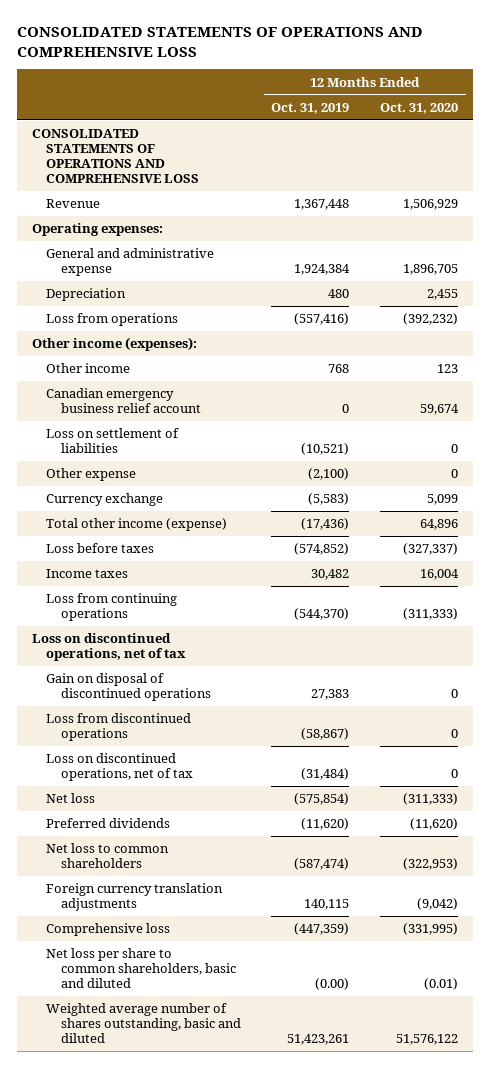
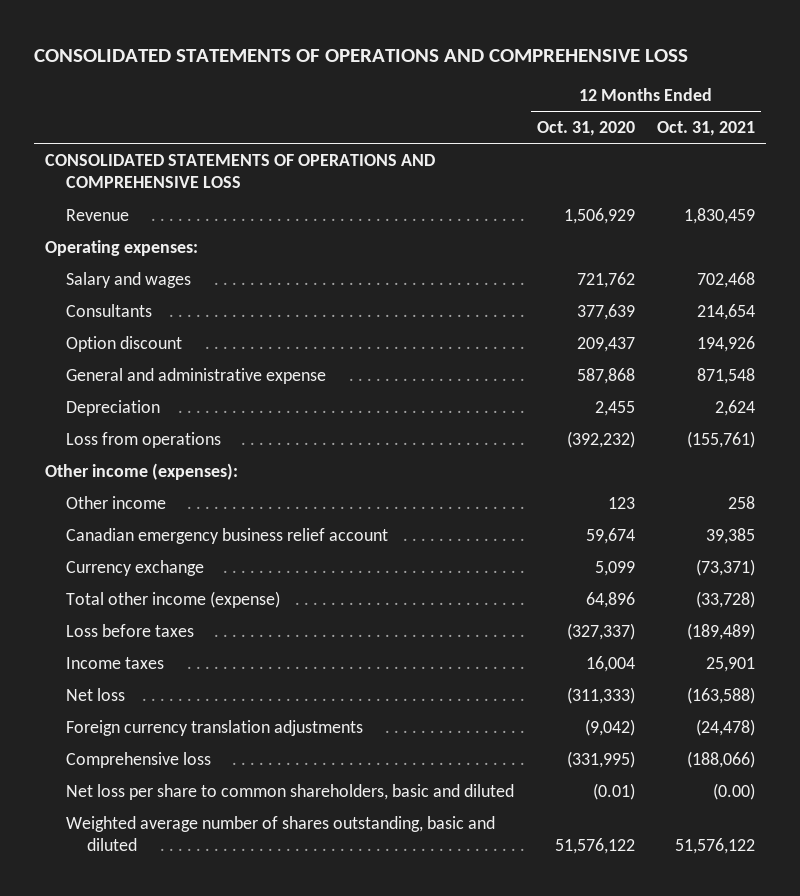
- | 12 Months Ended Oct. 31, 2019 | 12 Months Ended Oct. 31, 2020
+ | 12 Months Ended Oct. 31, 2020 | 12 Months Ended Oct. 31, 2021
- General and administrative expense | 1,924,384 | 1,896,705
+ Salary and wages | 721,762 | 702,468
+ Consultants | 377,639 | 214,654
+ Option discount | 209,437 | 194,926
+ General and administrative expense | 587,868 | 871,548
- Loss on settlement of liabilities | (10,521) | 0
- Other expense | (2,100) | 0
- Loss from continuing operations | (544,370) | (311,333)
- Loss on discontinued operations, net of tax
- Gain on disposal of discontinued operations | 27,383 | 0
- Loss from discontinued operations | (58,867) | 0
- Loss on discontinued operations, net of tax | (31,484) | 0
- Preferred dividends | (11,620) | (11,620)
- Net loss to common shareholders | (587,474) | (322,953)

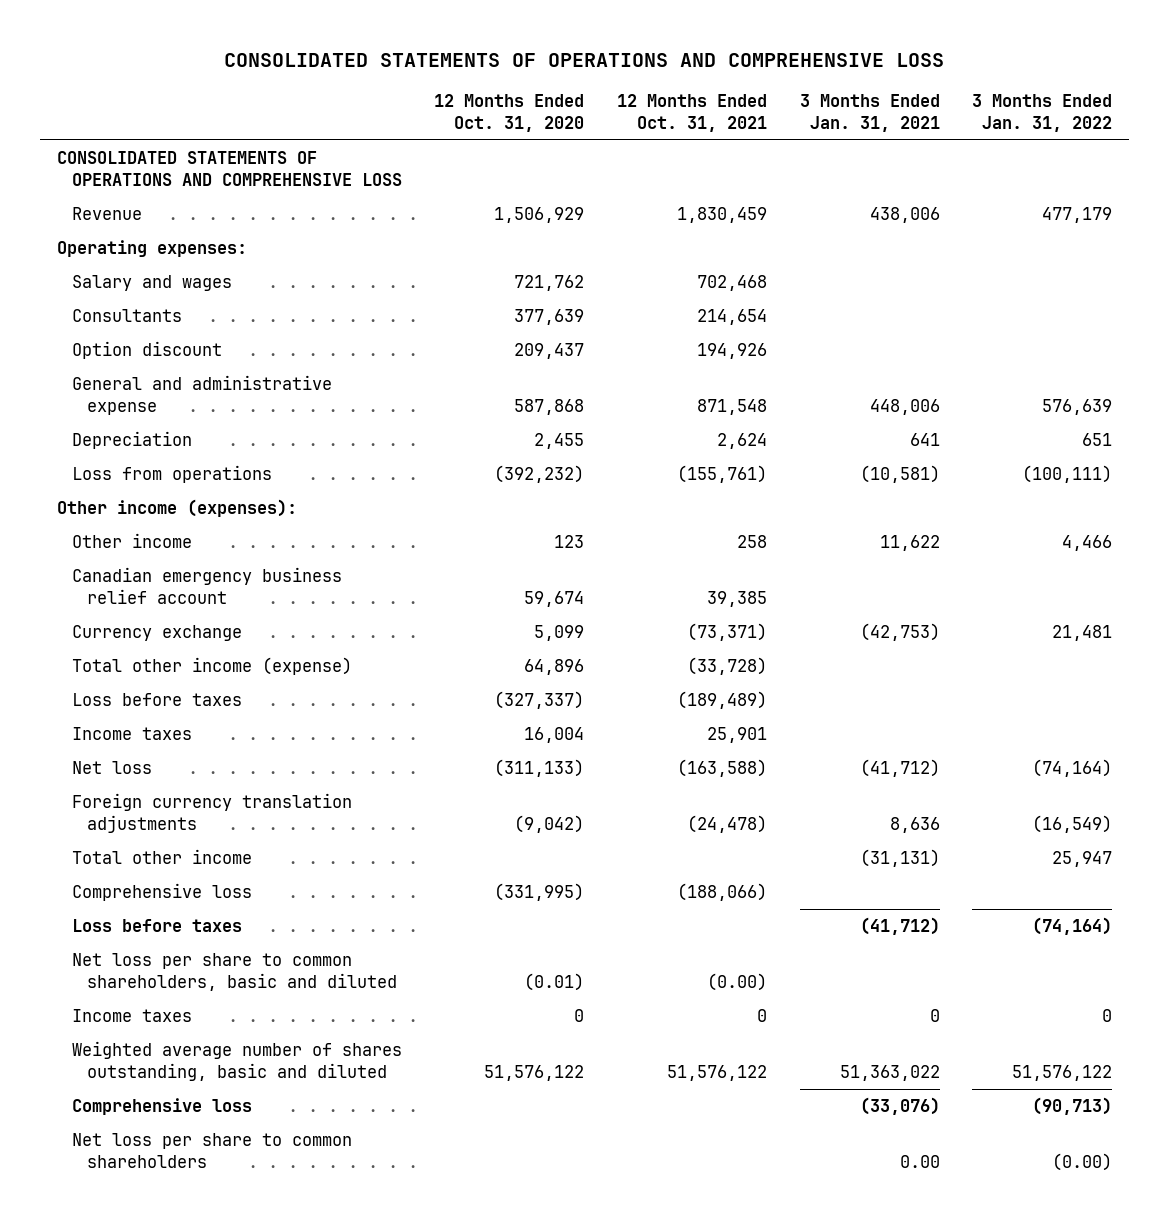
- | 12 Months Ended Oct. 31, 2020 | 12 Months Ended Oct. 31, 2021
+ | 12 Months Ended Oct. 31, 2020 | 12 Months Ended Oct. 31, 2021 | 3 Months Ended Jan. 31, 2021 | 3 Months Ended Jan. 31, 2022
- Net loss | (311,333) | (163,588)
+ Net loss | (311,133) | (163,588) | (41,712) | (74,164)
+ Total other income | | | (31,131) | 25,947
+ Loss before taxes | | | (41,712) | (74,164)
+ Income taxes | 0 | 0 | 0 | 0
+ Comprehensive loss | | | (33,076) | (90,713)
+ Net loss per share to common shareholders | | | 0.00 | (0.00)

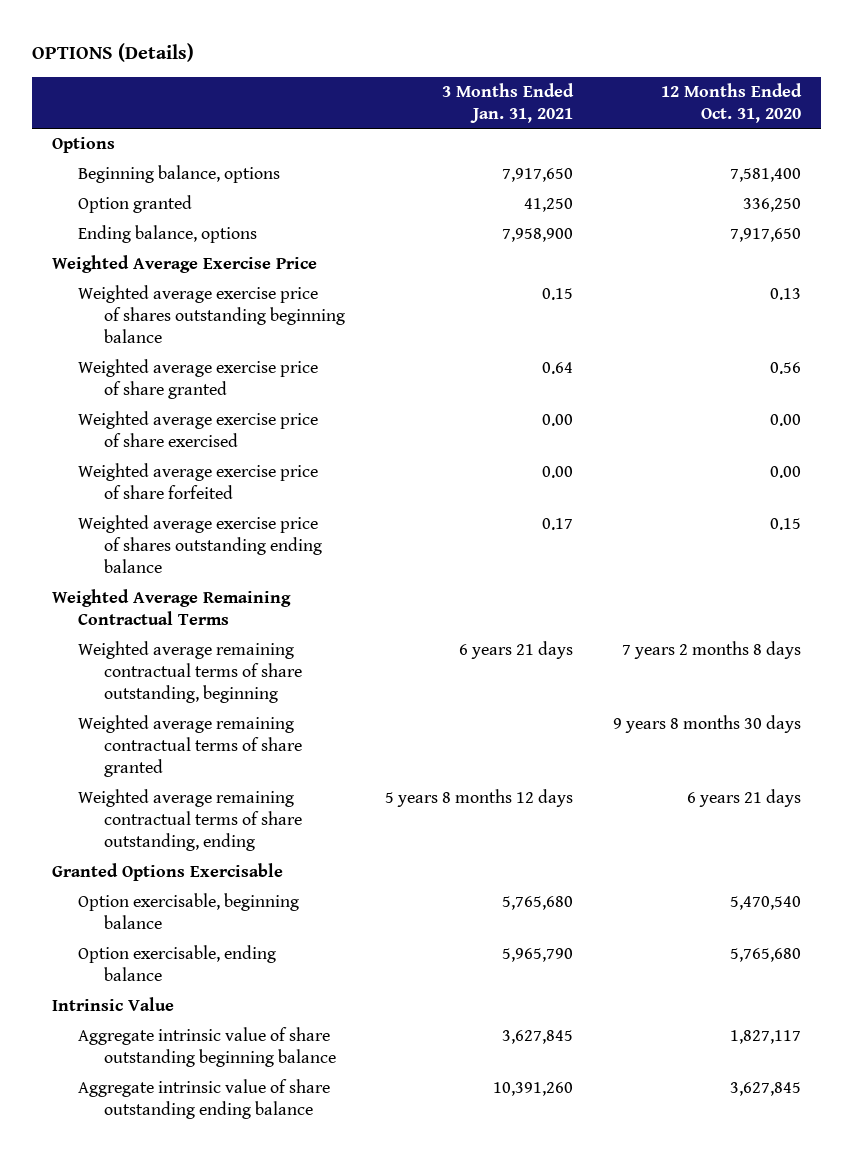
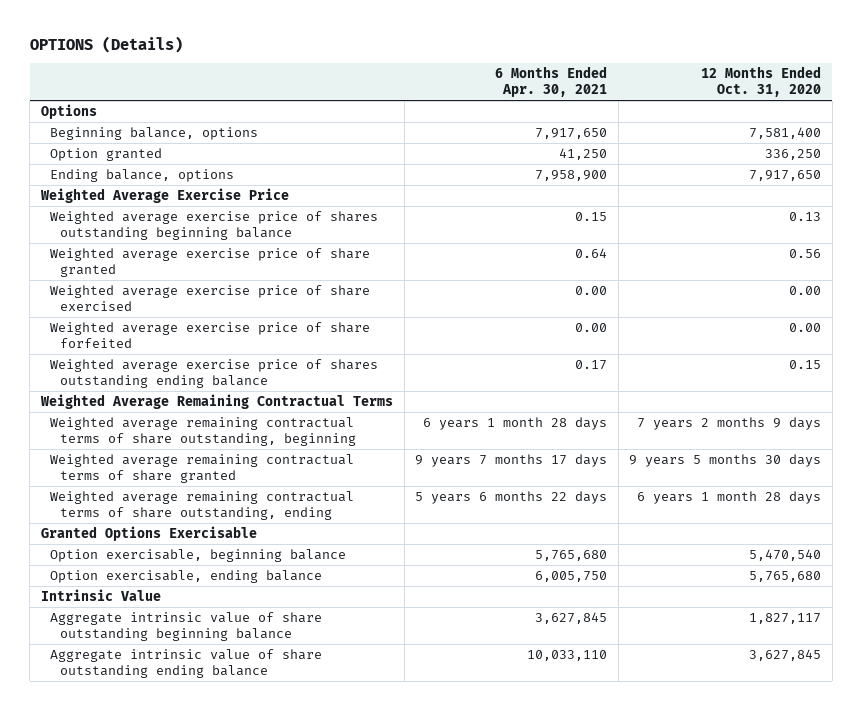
- | 3 Months Ended Jan. 31, 2021 | 12 Months Ended Oct. 31, 2020
+ | 6 Months Ended Apr. 30, 2021 | 12 Months Ended Oct. 31, 2020
- Weighted average remaining contractual terms of share outstanding, beginning | 6 years 21 days | 7 years 2 months 8 days
- Weighted average remaining contractual terms of share granted | | 9 years 8 months 30 days
- Weighted average remaining contractual terms of share outstanding, ending | 5 years 8 months 12 days | 6 years 21 days
+ Weighted average remaining contractual terms of share outstanding, beginning | 6 years 1 month 28 days | 7 years 2 months 9 days
+ Weighted average remaining contractual terms of share granted | 9 years 7 months 17 days | 9 years 5 months 30 days
+ Weighted average remaining contractual terms of share outstanding, ending | 5 years 6 months 22 days | 6 years 1 month 28 days

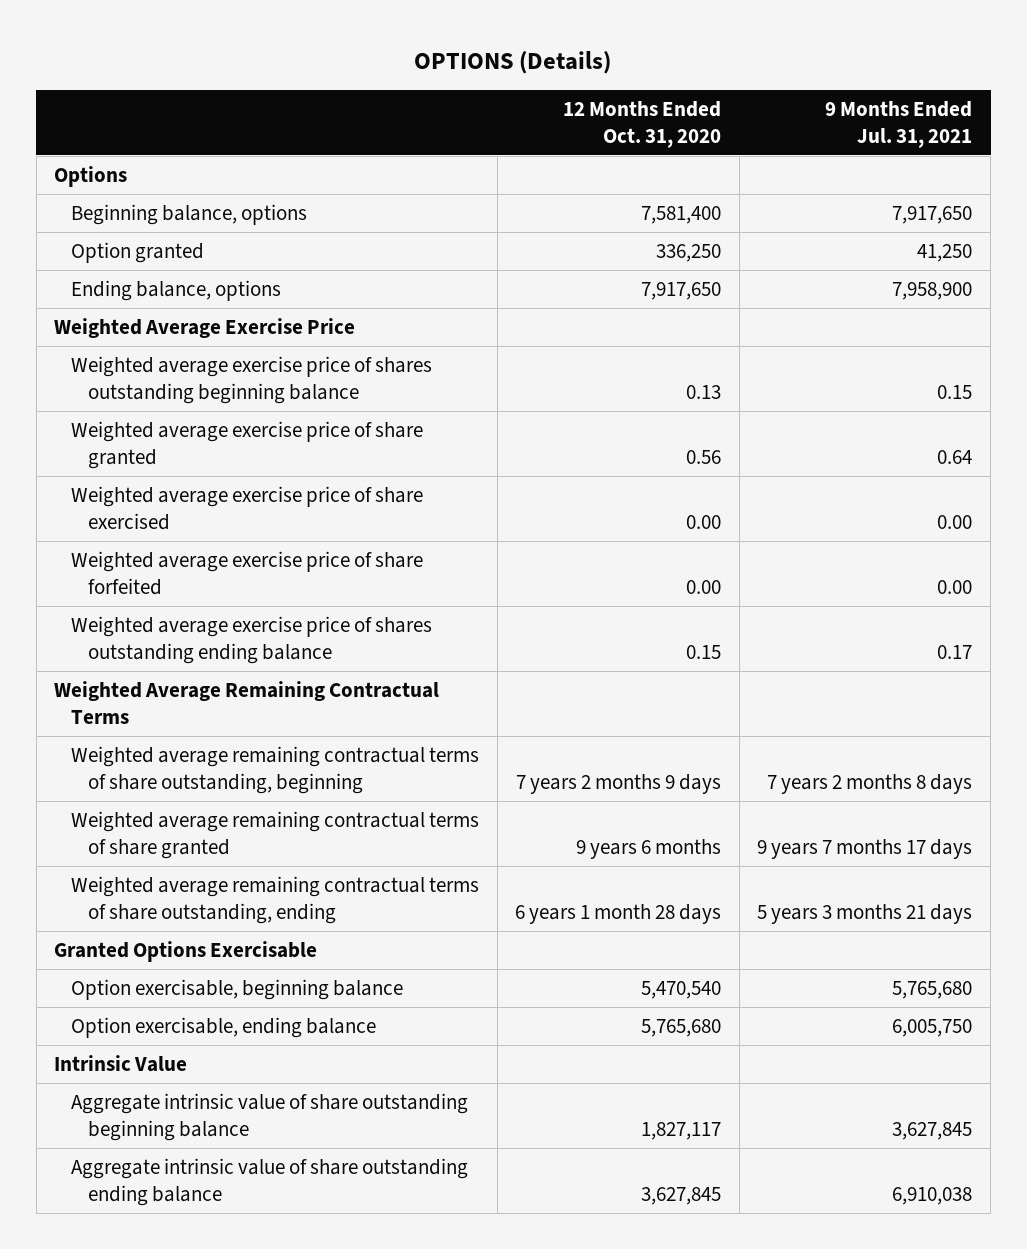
- | 6 Months Ended Apr. 30, 2021 | 12 Months Ended Oct. 31, 2020
+ | 12 Months Ended Oct. 31, 2020 | 9 Months Ended Jul. 31, 2021
- Weighted average remaining contractual terms of share granted | 9 years 7 months 17 days | 9 years 5 months 30 days
+ Weighted average remaining contractual terms of share granted | 9 years 6 months | 9 years 7 months 17 days

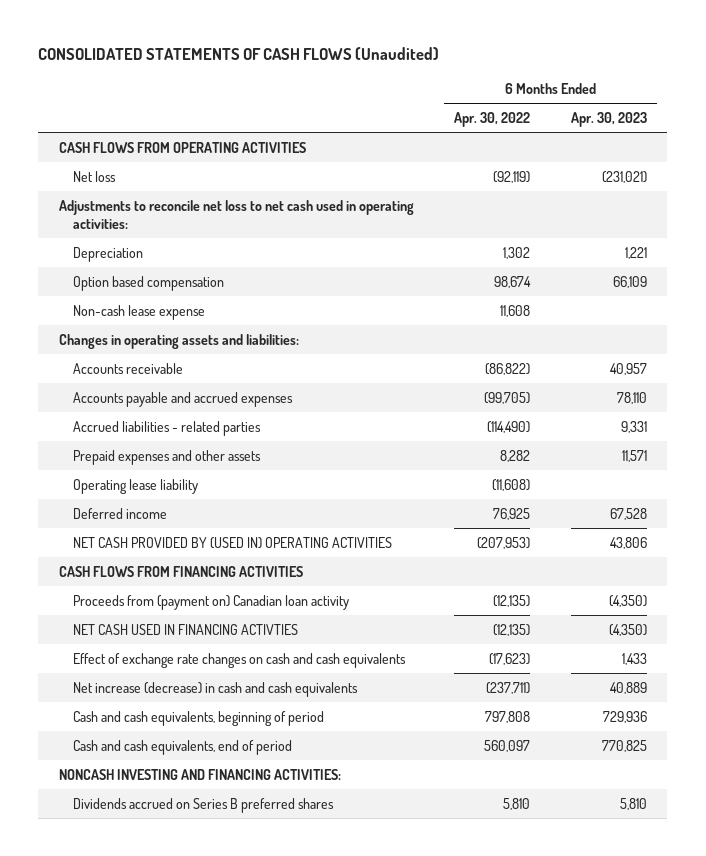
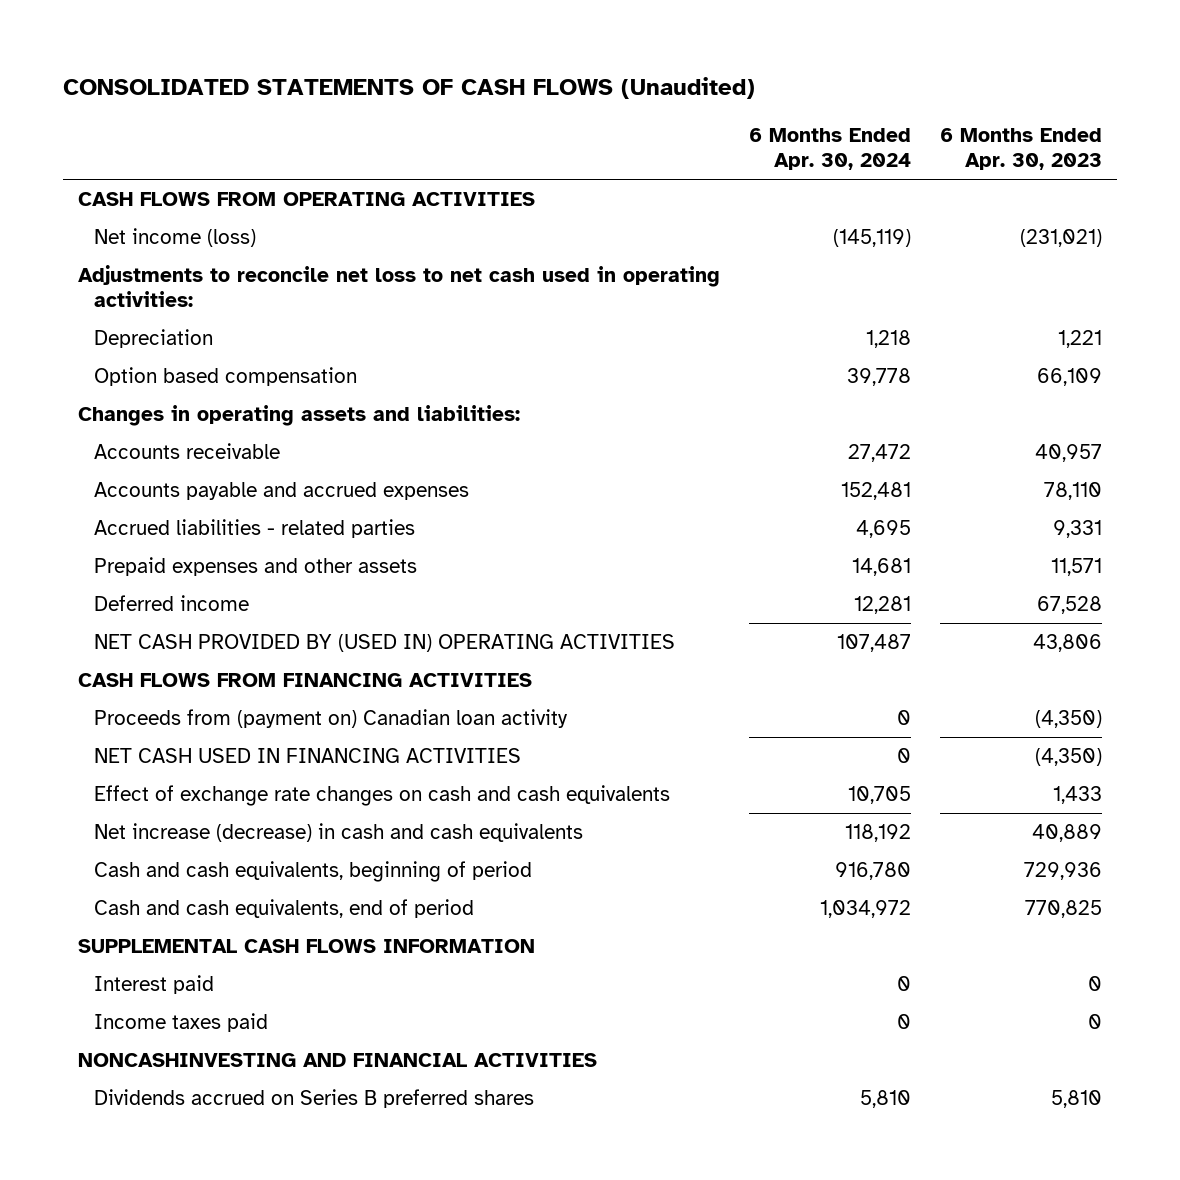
- | 6 Months Ended Apr. 30, 2022 | 6 Months Ended Apr. 30, 2023
+ | 6 Months Ended Apr. 30, 2024 | 6 Months Ended Apr. 30, 2023
- Net loss | (92,119) | (231,021)
+ Net income (loss) | (145,119) | (231,021)
- Non-cash lease expense | 11,608 |
- Operating lease liability | (11,608) |
- NET CASH USED IN FINANCING ACTIVTIES | (12,135) | (4,350)
+ NET CASH USED IN FINANCING ACTIVITIES | 0 | (4,350)
- NONCASH INVESTING AND FINANCING ACTIVITIES:
+ SUPPLEMENTAL CASH FLOWS INFORMATION
+ Interest paid | 0 | 0
+ Income taxes paid | 0 | 0
+ NONCASHINVESTING AND FINANCIAL ACTIVITIES

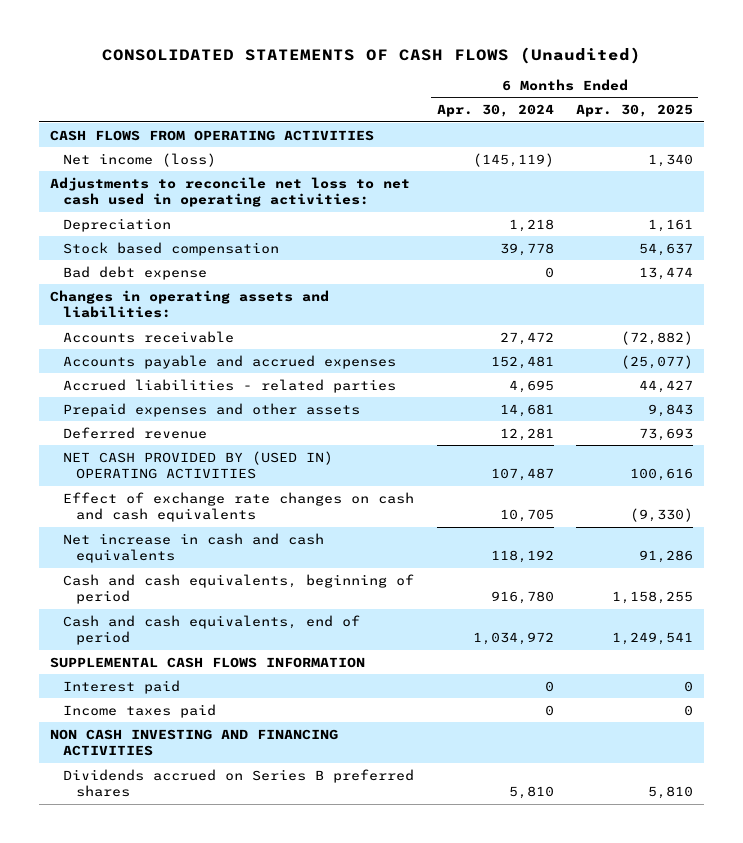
- | 6 Months Ended Apr. 30, 2024 | 6 Months Ended Apr. 30, 2023
+ | 6 Months Ended Apr. 30, 2024 | 6 Months Ended Apr. 30, 2025
- Option based compensation | 39,778 | 66,109
+ Stock based compensation | 39,778 | 54,637
+ Bad debt expense | 0 | 13,474
- Deferred income | 12,281 | 67,528
+ Deferred revenue | 12,281 | 73,693
- CASH FLOWS FROM FINANCING ACTIVITIES
- Proceeds from (payment on) Canadian loan activity | 0 | (4,350)
- NET CASH USED IN FINANCING ACTIVITIES | 0 | (4,350)
- Net increase (decrease) in cash and cash equivalents | 118,192 | 40,889
+ Net increase in cash and cash equivalents | 118,192 | 91,286
- NONCASHINVESTING AND FINANCIAL ACTIVITIES
+ NON CASH INVESTING AND FINANCING ACTIVITIES

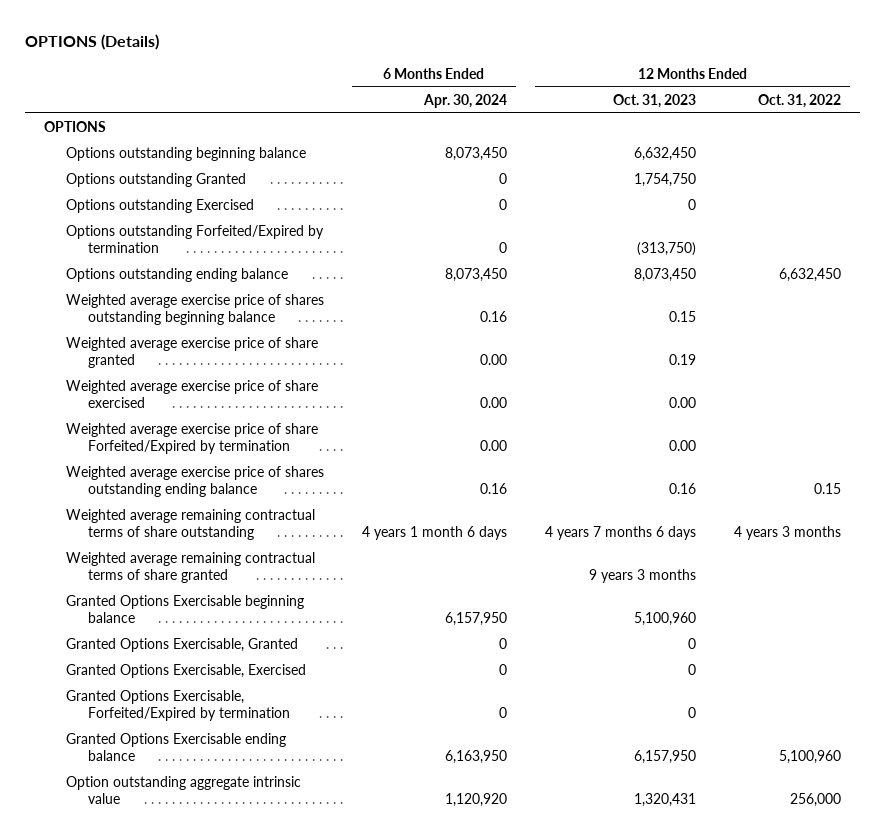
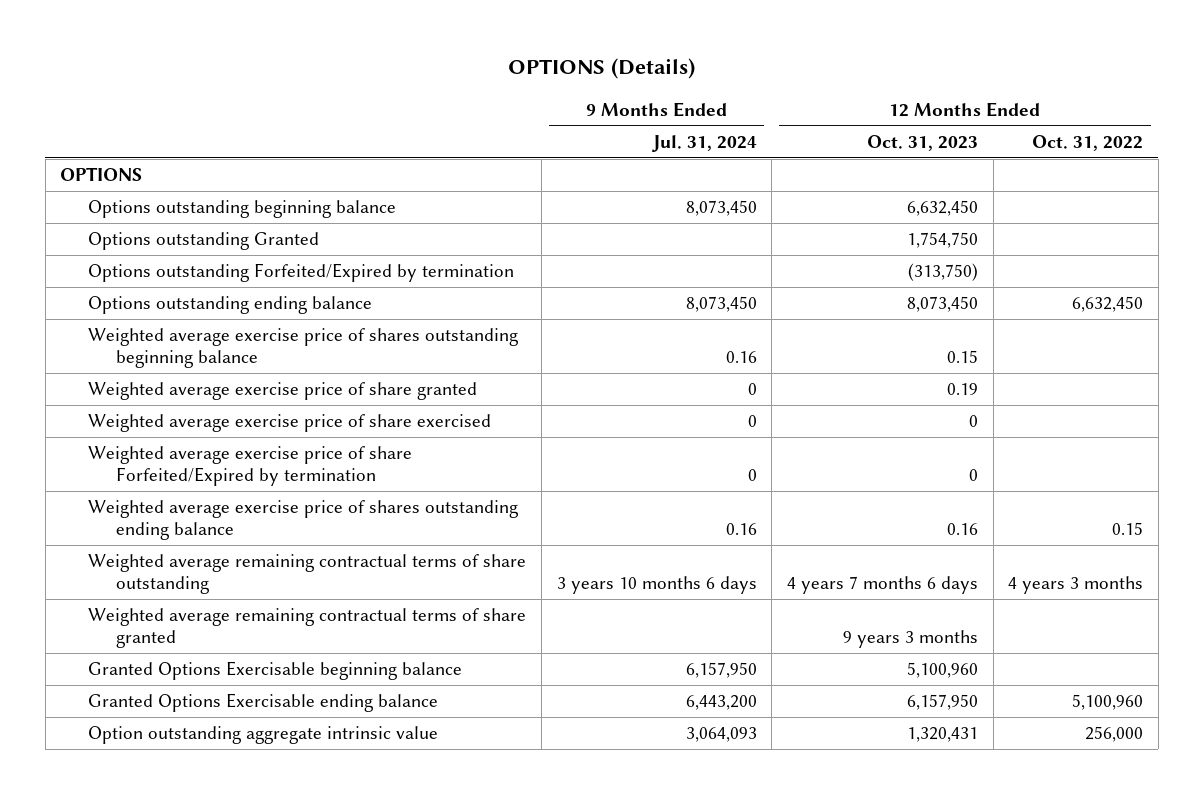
- | 6 Months Ended Apr. 30, 2024 | 12 Months Ended Oct. 31, 2023 | 12 Months Ended Oct. 31, 2022
+ | 9 Months Ended Jul. 31, 2024 | 12 Months Ended Oct. 31, 2023 | 12 Months Ended Oct. 31, 2022
- Options outstanding Exercised | 0 | 0 |
- Weighted average exercise price of share exercised | 0.00 | 0.00 |
- Weighted average exercise price of share Forfeited/Expired by termination | 0.00 | 0.00 |
+ Weighted average exercise price of share exercised | 0 | 0 |
+ Weighted average exercise price of share Forfeited/Expired by termination | 0 | 0 |
- Granted Options Exercisable, Granted | 0 | 0 |
- Granted Options Exercisable, Exercised | 0 | 0 |
- Granted Options Exercisable, Forfeited/Expired by termination | 0 | 0 |

